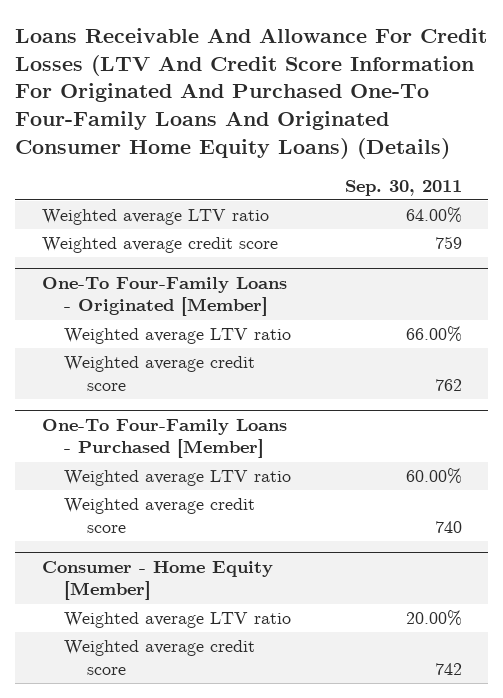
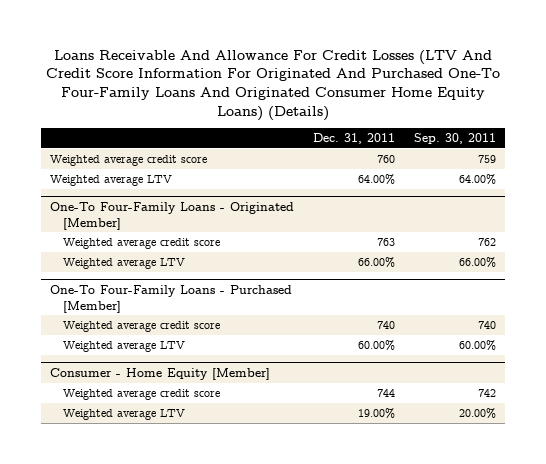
- | Sep. 30, 2011
+ | Dec. 31, 2011 | Sep. 30, 2011
- Weighted average LTV ratio | 64.00%
+ Weighted average LTV | 64.00% | 64.00%
@ One-To Four-Family Loans - Originated [Member]
- Weighted average LTV ratio | 66.00%
+ Weighted average LTV | 66.00% | 66.00%
@ One-To Four-Family Loans - Purchased [Member]
- Weighted average LTV ratio | 60.00%
+ Weighted average LTV | 60.00% | 60.00%
@ Consumer - Home Equity [Member]
- Weighted average LTV ratio | 20.00%
+ Weighted average LTV | 19.00% | 20.00%

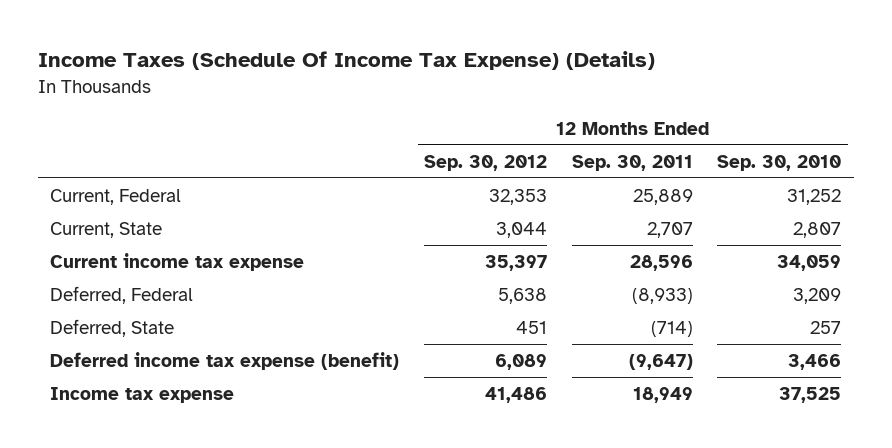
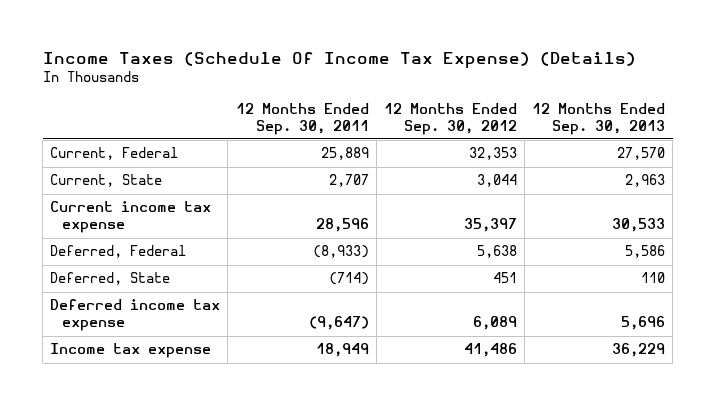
- | 12 Months Ended Sep. 30, 2012 | 12 Months Ended Sep. 30, 2011 | 12 Months Ended Sep. 30, 2010
+ | 12 Months Ended Sep. 30, 2011 | 12 Months Ended Sep. 30, 2012 | 12 Months Ended Sep. 30, 2013
- Deferred income tax expense (benefit) | 6,089 | (9,647) | 3,466
+ Deferred income tax expense | (9,647) | 6,089 | 5,696

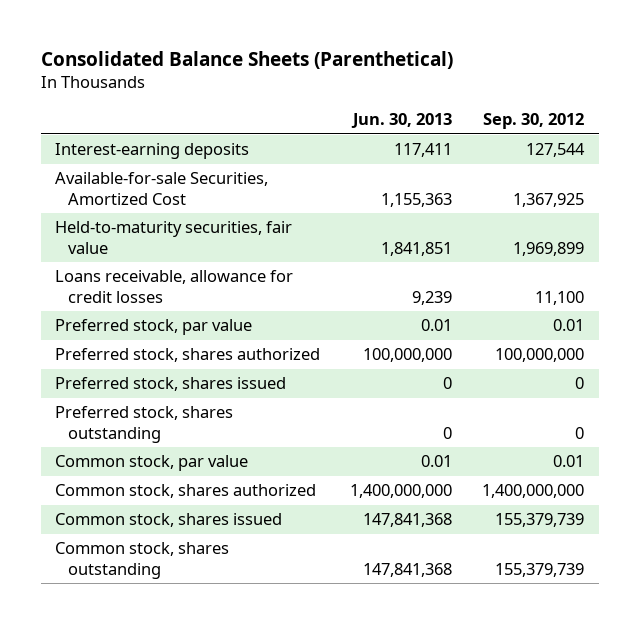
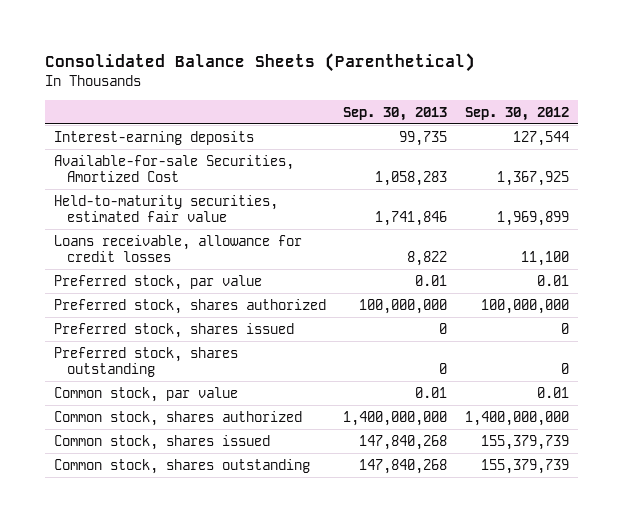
- | Jun. 30, 2013 | Sep. 30, 2012
+ | Sep. 30, 2013 | Sep. 30, 2012
- Held-to-maturity securities, fair value | 1,841,851 | 1,969,899
+ Held-to-maturity securities, estimated fair value | 1,741,846 | 1,969,899

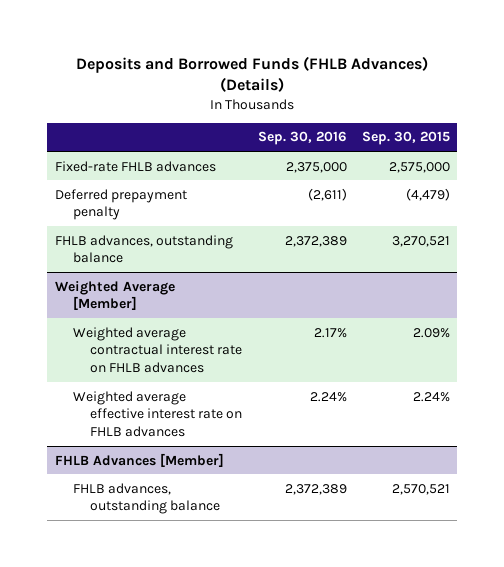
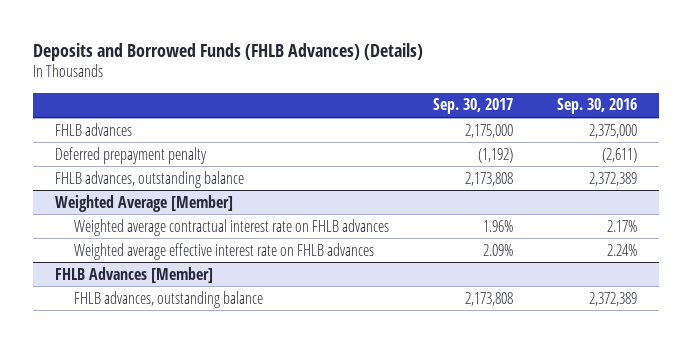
- | Sep. 30, 2016 | Sep. 30, 2015
+ | Sep. 30, 2017 | Sep. 30, 2016
- Fixed-rate FHLB advances | 2,375,000 | 2,575,000
+ FHLB advances | 2,175,000 | 2,375,000

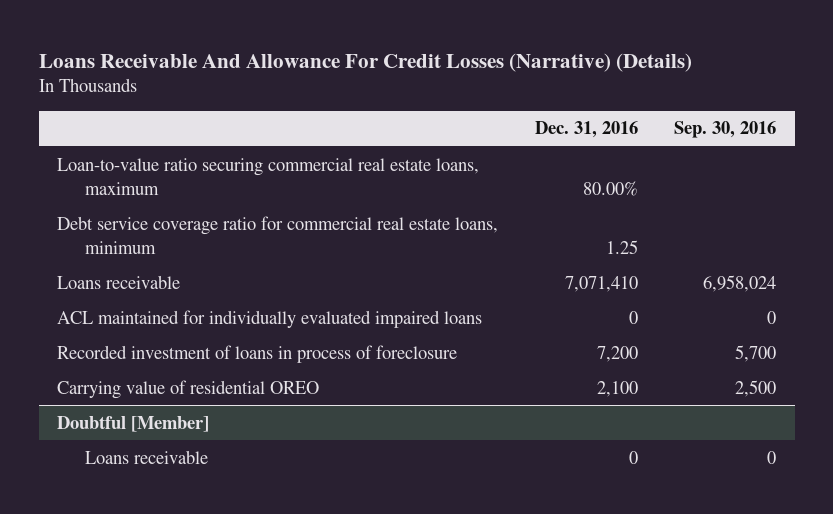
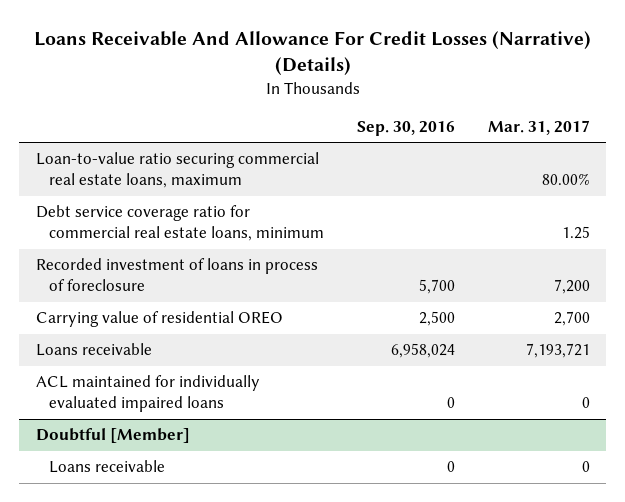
- | Dec. 31, 2016 | Sep. 30, 2016
+ | Sep. 30, 2016 | Mar. 31, 2017
moved down: Loans receivable | 6,958,024 | 7,193,721
moved down: ACL maintained for individually evaluated impaired loans | 0 | 0

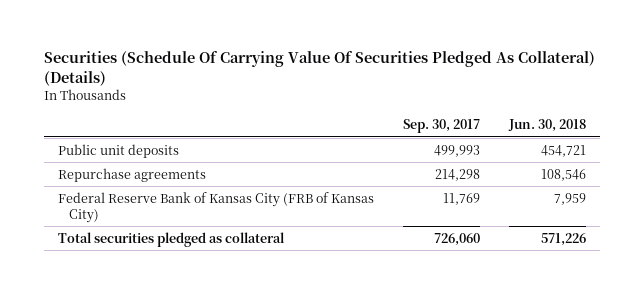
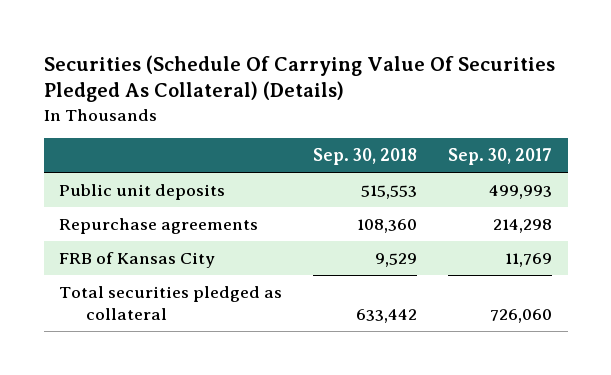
- | Sep. 30, 2017 | Jun. 30, 2018
+ | Sep. 30, 2018 | Sep. 30, 2017
- Federal Reserve Bank of Kansas City (FRB of Kansas City) | 11,769 | 7,959
+ FRB of Kansas City | 9,529 | 11,769

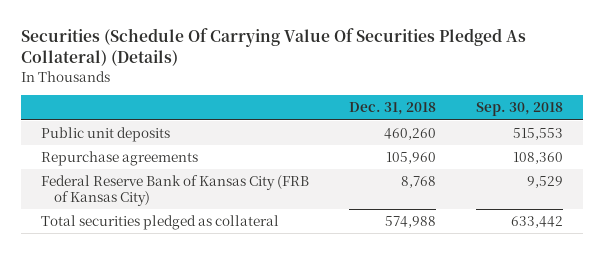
- | Sep. 30, 2018 | Sep. 30, 2017
+ | Dec. 31, 2018 | Sep. 30, 2018
- FRB of Kansas City | 9,529 | 11,769
+ Federal Reserve Bank of Kansas City (FRB of Kansas City) | 8,768 | 9,529

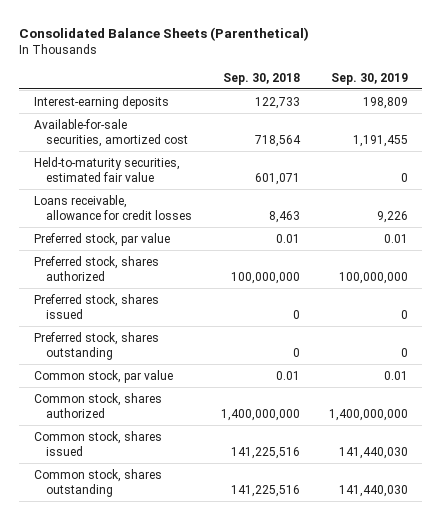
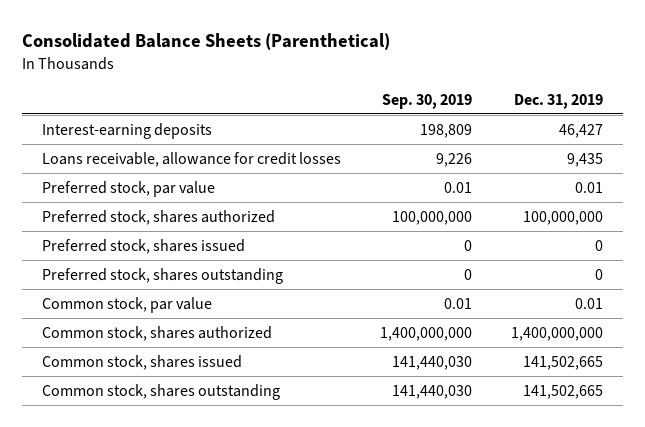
- | Sep. 30, 2018 | Sep. 30, 2019
+ | Sep. 30, 2019 | Dec. 31, 2019
- Available-for-sale securities, amortized cost | 718,564 | 1,191,455
- Held-to-maturity securities, estimated fair value | 601,071 | 0

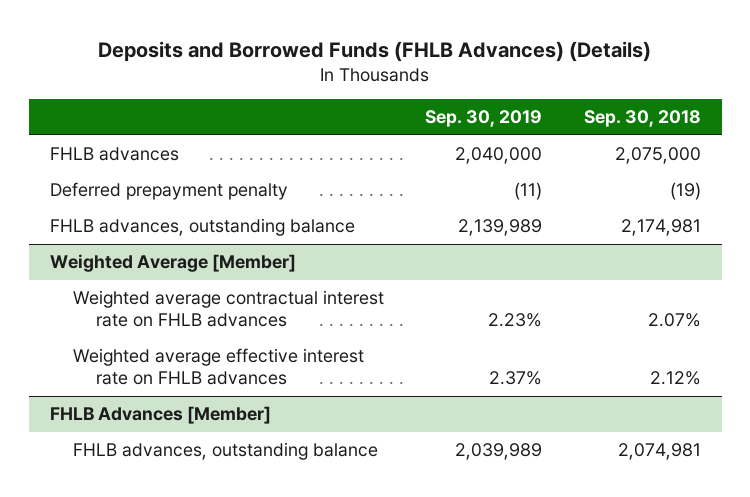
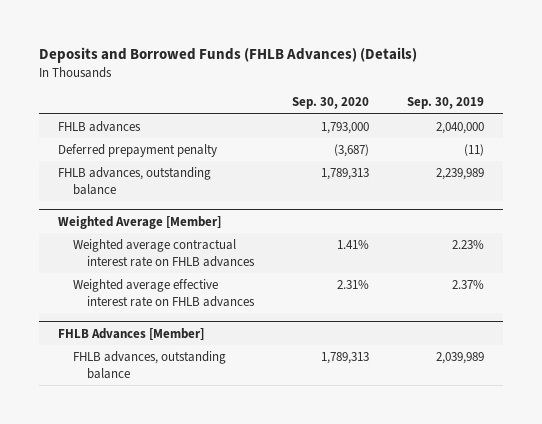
- | Sep. 30, 2019 | Sep. 30, 2018
+ | Sep. 30, 2020 | Sep. 30, 2019
- FHLB advances, outstanding balance | 2,139,989 | 2,174,981
+ FHLB advances, outstanding balance | 1,789,313 | 2,239,989

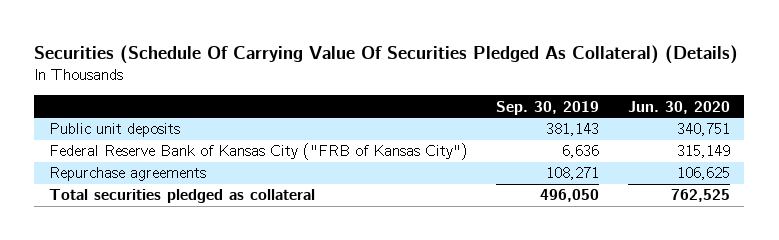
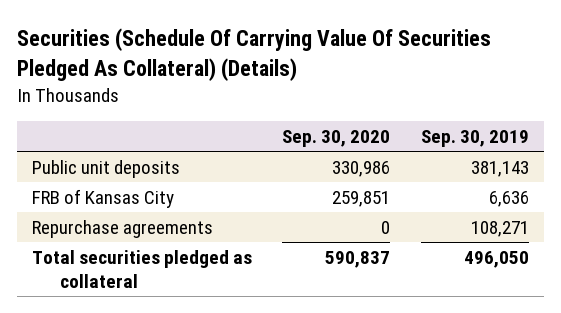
- | Sep. 30, 2019 | Jun. 30, 2020
+ | Sep. 30, 2020 | Sep. 30, 2019
- Federal Reserve Bank of Kansas City ("FRB of Kansas City") | 6,636 | 315,149
+ FRB of Kansas City | 259,851 | 6,636

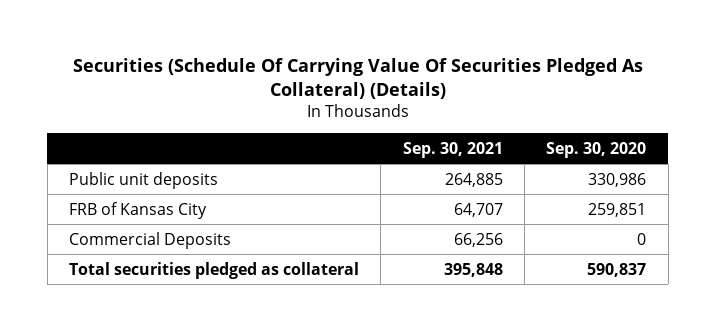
- | Sep. 30, 2020 | Sep. 30, 2019
+ | Sep. 30, 2021 | Sep. 30, 2020
- Repurchase agreements | 0 | 108,271
+ Commercial Deposits | 66,256 | 0

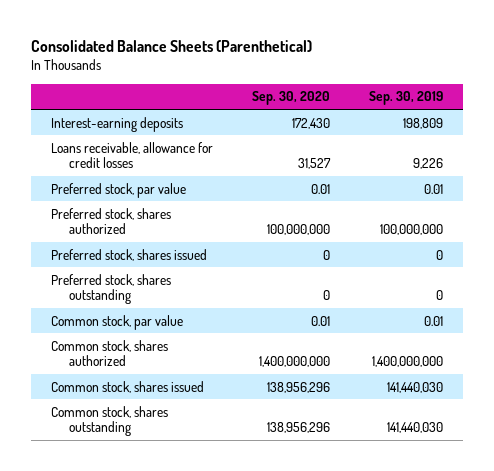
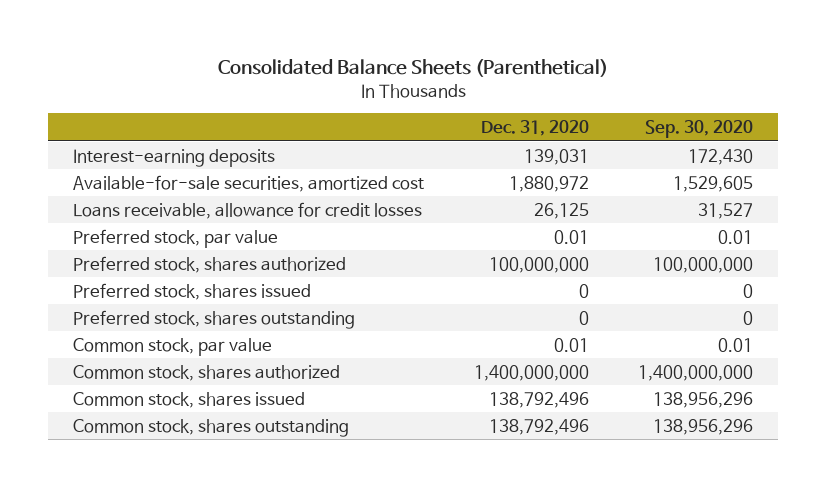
- | Sep. 30, 2020 | Sep. 30, 2019
+ | Dec. 31, 2020 | Sep. 30, 2020
+ Available-for-sale securities, amortized cost | 1,880,972 | 1,529,605

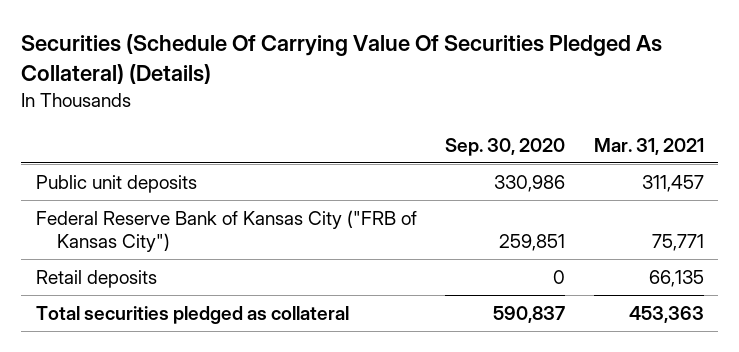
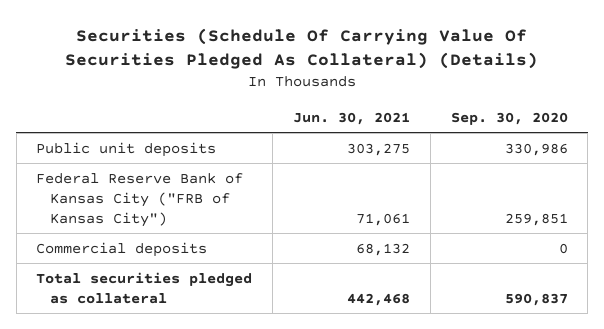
- | Sep. 30, 2020 | Mar. 31, 2021
+ | Jun. 30, 2021 | Sep. 30, 2020
- Retail deposits | 0 | 66,135
+ Commercial deposits | 68,132 | 0

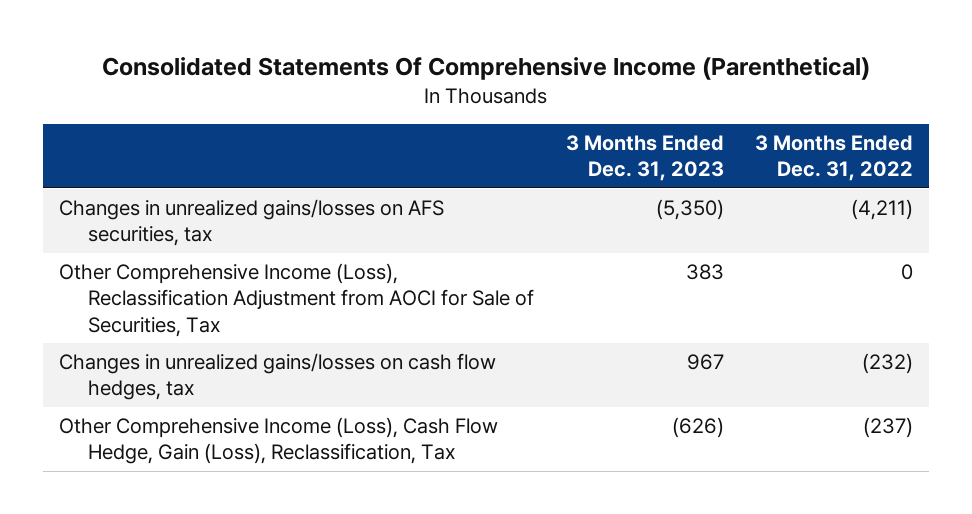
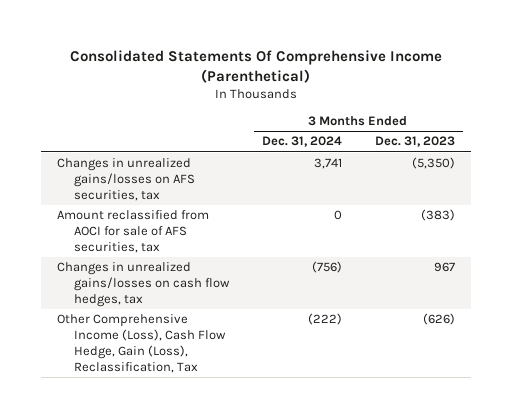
- | 3 Months Ended Dec. 31, 2023 | 3 Months Ended Dec. 31, 2022
+ | 3 Months Ended Dec. 31, 2024 | 3 Months Ended Dec. 31, 2023
- Other Comprehensive Income (Loss), Reclassification Adjustment from AOCI for Sale of Securities, Tax | 383 | 0
+ Amount reclassified from AOCI for sale of AFS securities, tax | 0 | (383)

